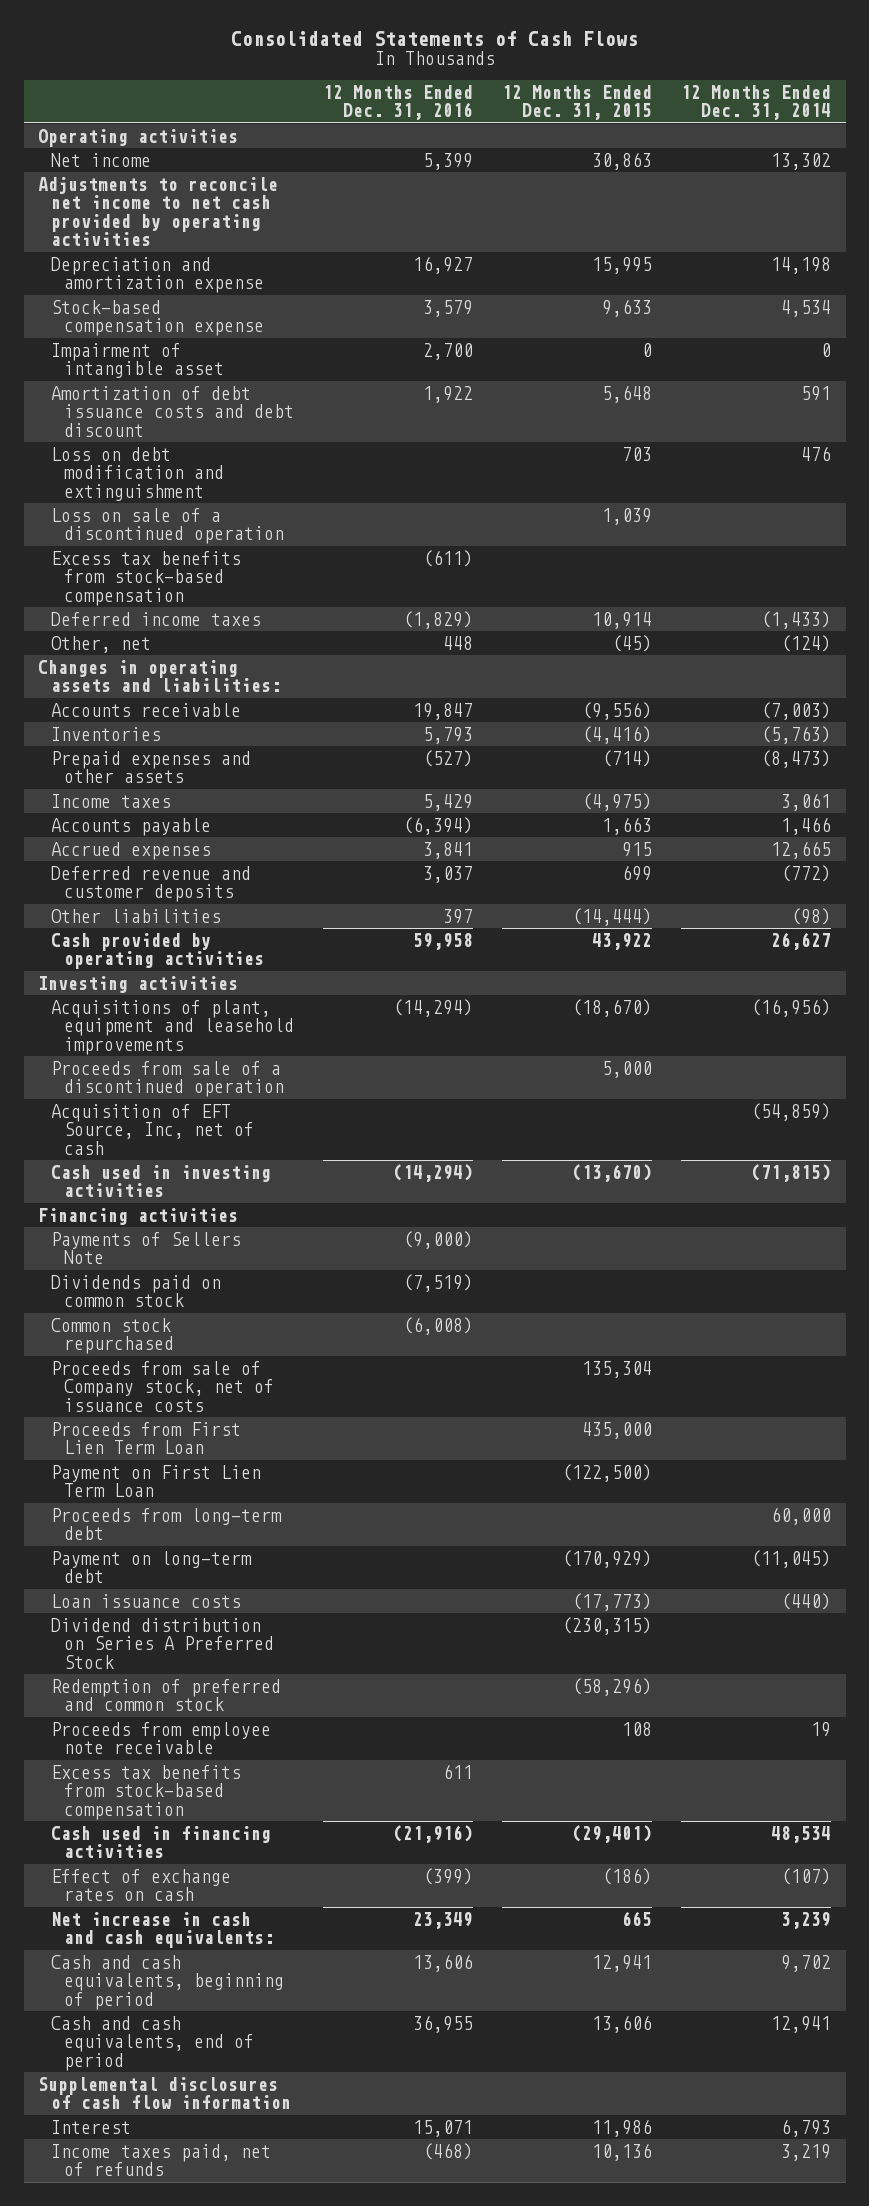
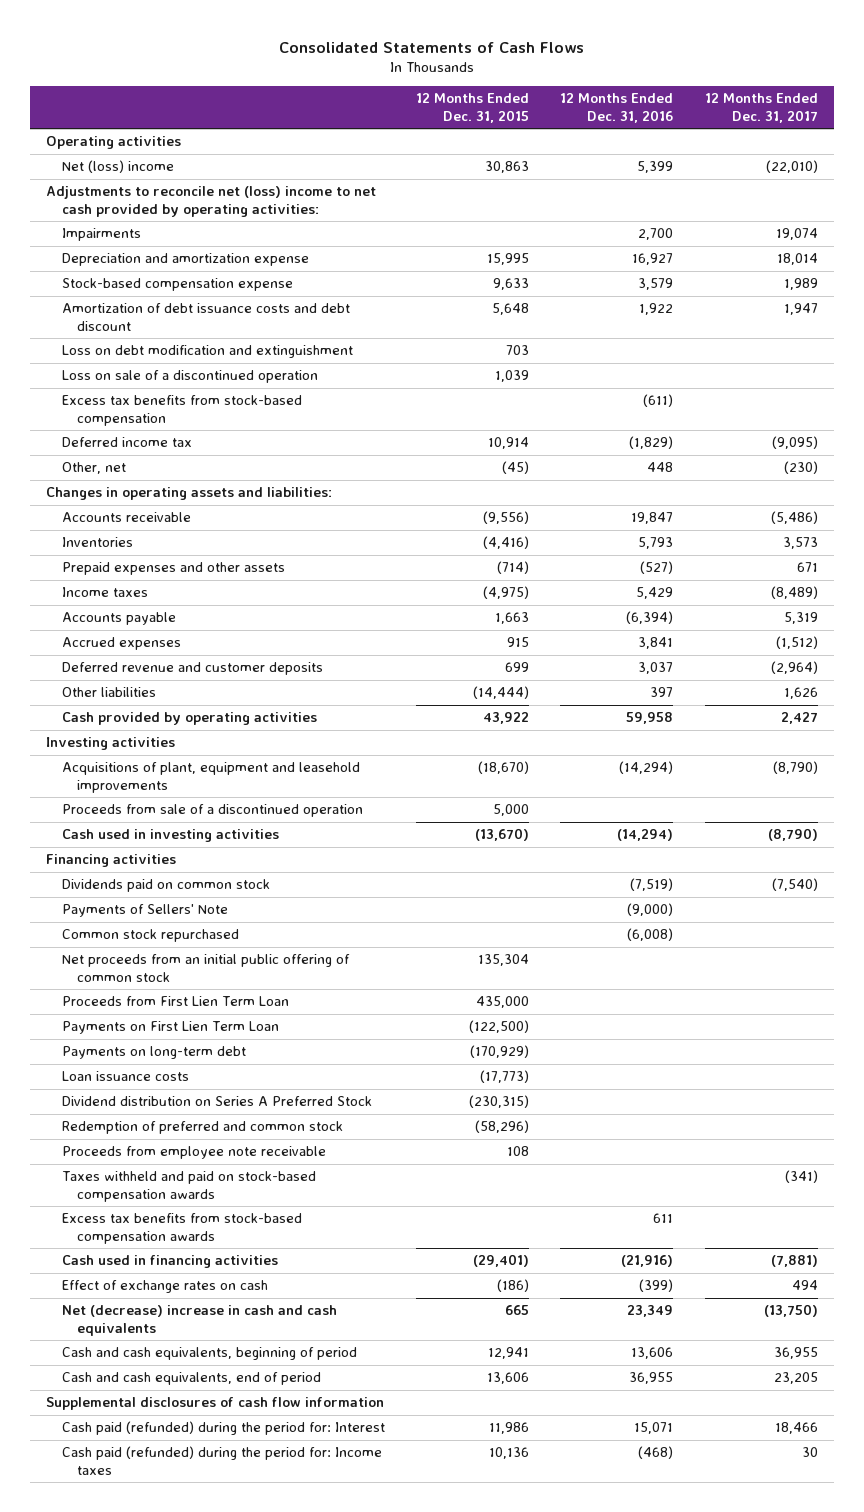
- | 12 Months Ended Dec. 31, 2016 | 12 Months Ended Dec. 31, 2015 | 12 Months Ended Dec. 31, 2014
+ | 12 Months Ended Dec. 31, 2015 | 12 Months Ended Dec. 31, 2016 | 12 Months Ended Dec. 31, 2017
- Net income | 5,399 | 30,863 | 13,302
- Adjustments to reconcile net income to net cash provided by operating activities
+ Net (loss) income | 30,863 | 5,399 | (22,010)
+ Adjustments to reconcile net (loss) income to net cash provided by operating activities:
+ Impairments | | 2,700 | 19,074
- Impairment of intangible asset | 2,700 | 0 | 0
- Deferred income taxes | (1,829) | 10,914 | (1,433)
+ Deferred income tax | 10,914 | (1,829) | (9,095)
- Acquisition of EFT Source, Inc, net of cash | | | (54,859)
- Payments of Sellers Note | (9,000) | |
+ Payments of Sellers' Note | | (9,000) |
- Proceeds from sale of Company stock, net of issuance costs | | 135,304 |
+ Net proceeds from an initial public offering of common stock | 135,304 | |
- Payment on First Lien Term Loan | | (122,500) |
- Proceeds from long-term debt | | | 60,000
- Payment on long-term debt | | (170,929) | (11,045)
+ Payments on First Lien Term Loan | (122,500) | |
+ Payments on long-term debt | (170,929) | |
- Excess tax benefits from stock-based compensation | 611 | |
+ Taxes withheld and paid on stock-based compensation awards | | | (341)
+ Excess tax benefits from stock-based compensation awards | | 611 |
- Net increase in cash and cash equivalents: | 23,349 | 665 | 3,239
+ Net (decrease) increase in cash and cash equivalents | 665 | 23,349 | (13,750)
- Interest | 15,071 | 11,986 | 6,793
- Income taxes paid, net of refunds | (468) | 10,136 | 3,219
+ Cash paid (refunded) during the period for: Interest | 11,986 | 15,071 | 18,466
+ Cash paid (refunded) during the period for: Income taxes | 10,136 | (468) | 30

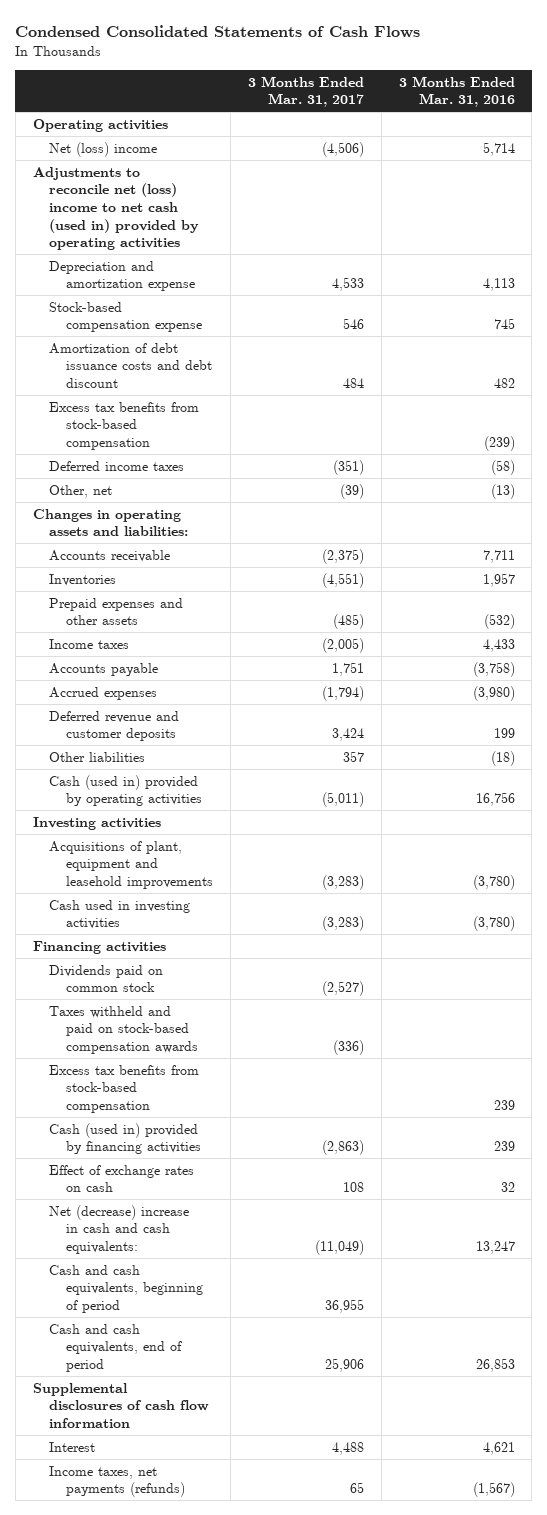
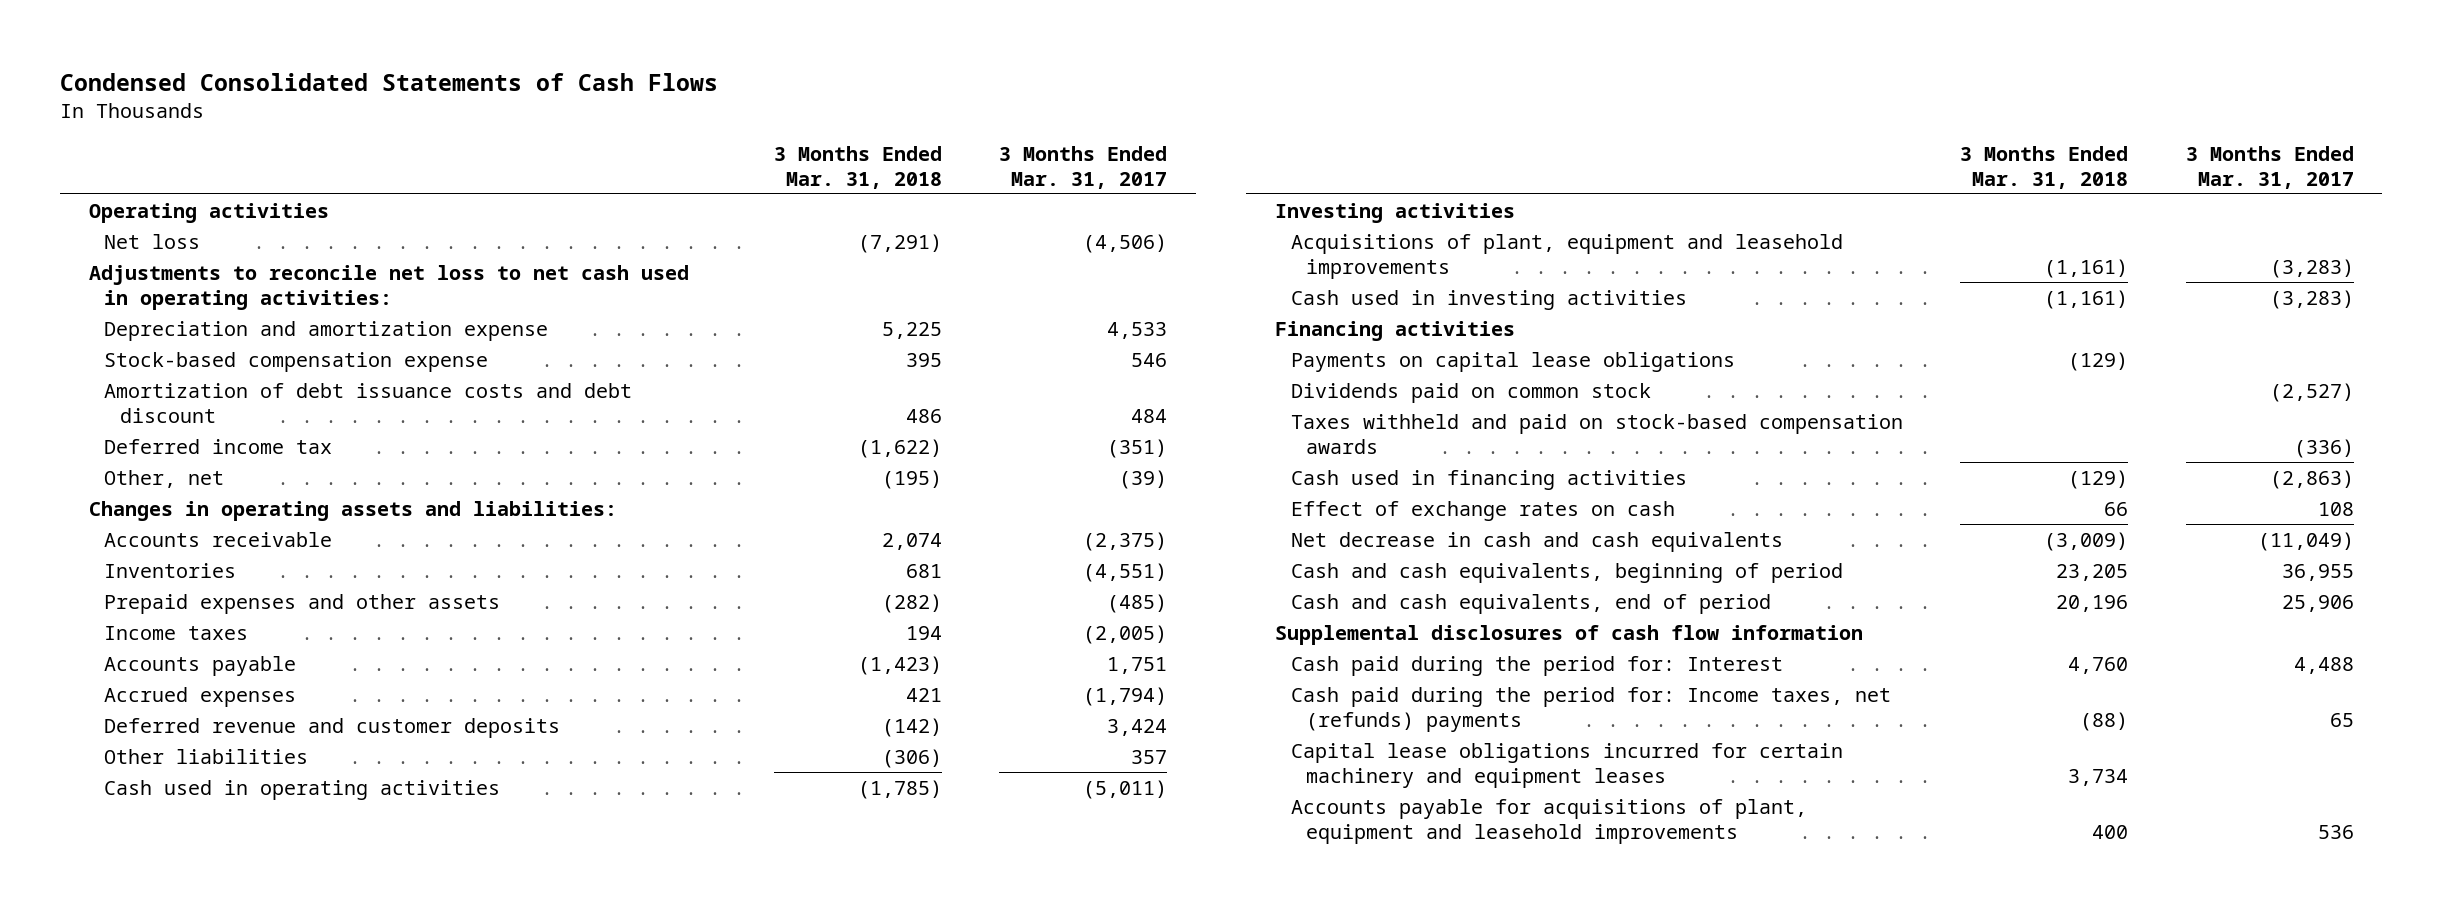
- | 3 Months Ended Mar. 31, 2017 | 3 Months Ended Mar. 31, 2016
+ | 3 Months Ended Mar. 31, 2018 | 3 Months Ended Mar. 31, 2017
- Net (loss) income | (4,506) | 5,714
- Adjustments to reconcile net (loss) income to net cash (used in) provided by operating activities
+ Net loss | (7,291) | (4,506)
+ Adjustments to reconcile net loss to net cash used in operating activities:
- Excess tax benefits from stock-based compensation | | (239)
- Deferred income taxes | (351) | (58)
+ Deferred income tax | (1,622) | (351)
- Cash (used in) provided by operating activities | (5,011) | 16,756
+ Cash used in operating activities | (1,785) | (5,011)
+ Payments on capital lease obligations | (129) |
- Excess tax benefits from stock-based compensation | | 239
- Cash (used in) provided by financing activities | (2,863) | 239
+ Cash used in financing activities | (129) | (2,863)
- Net (decrease) increase in cash and cash equivalents: | (11,049) | 13,247
+ Net decrease in cash and cash equivalents | (3,009) | (11,049)
- Interest | 4,488 | 4,621
- Income taxes, net payments (refunds) | 65 | (1,567)
+ Cash paid during the period for: Interest | 4,760 | 4,488
+ Cash paid during the period for: Income taxes, net (refunds) payments | (88) | 65
+ Capital lease obligations incurred for certain machinery and equipment leases | 3,734 |
+ Accounts payable for acquisitions of plant, equipment and leasehold improvements | 400 | 536

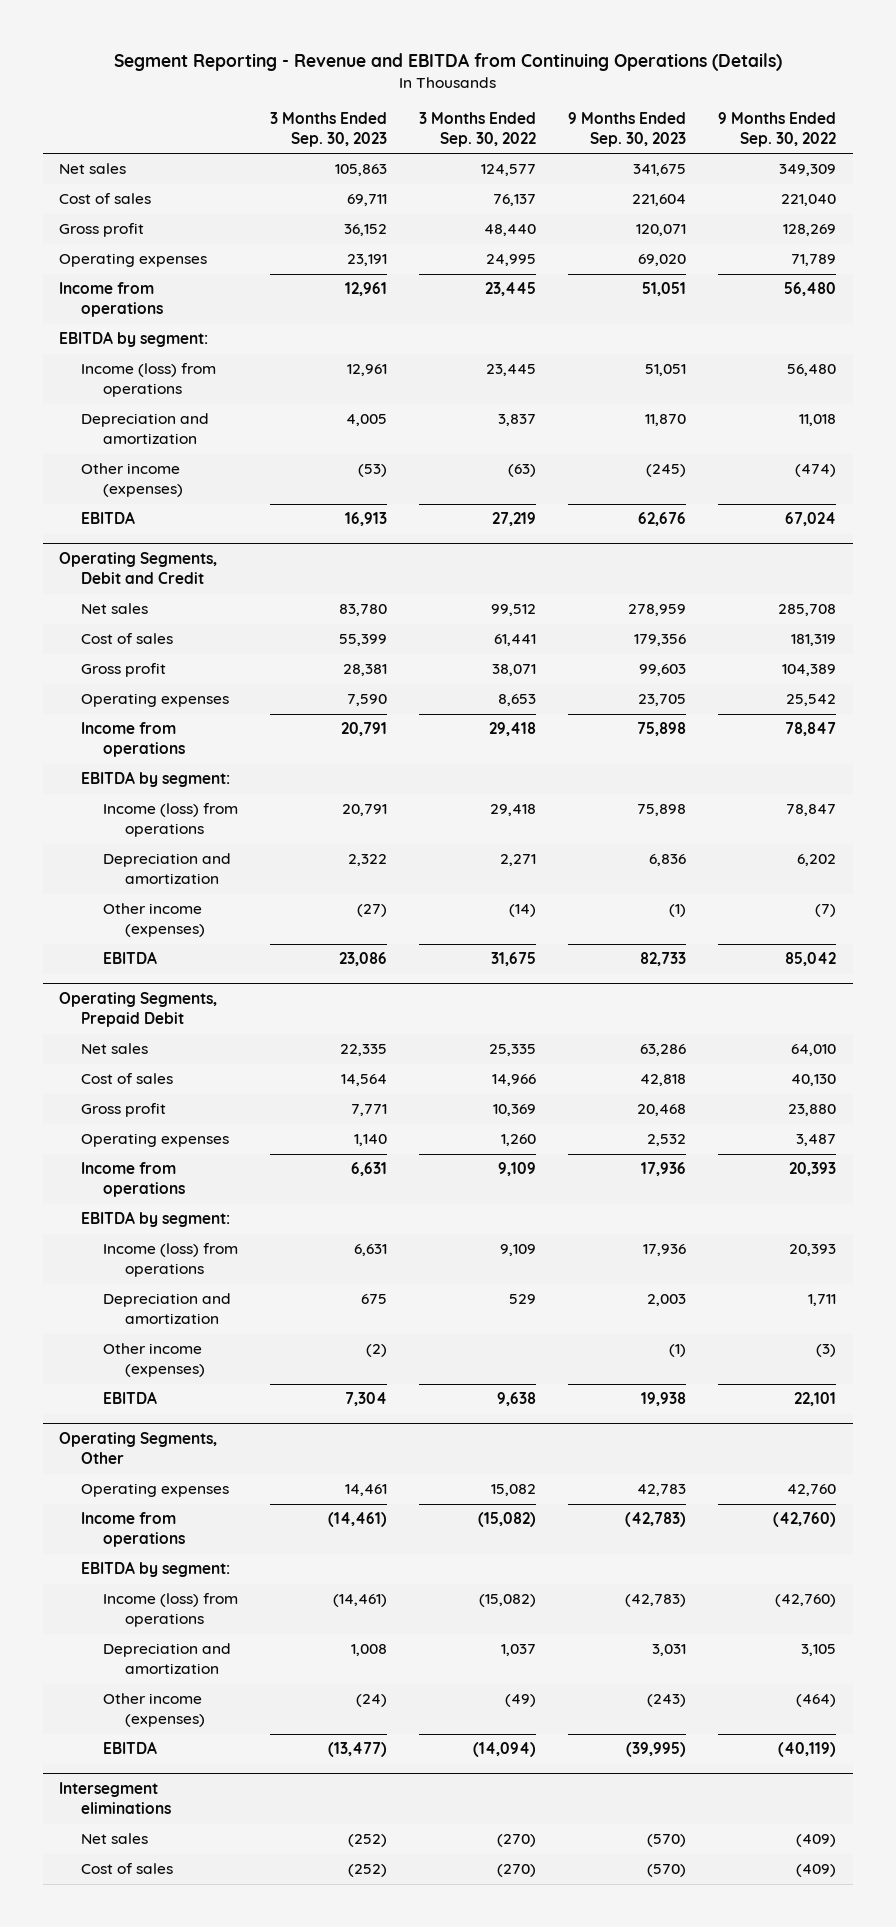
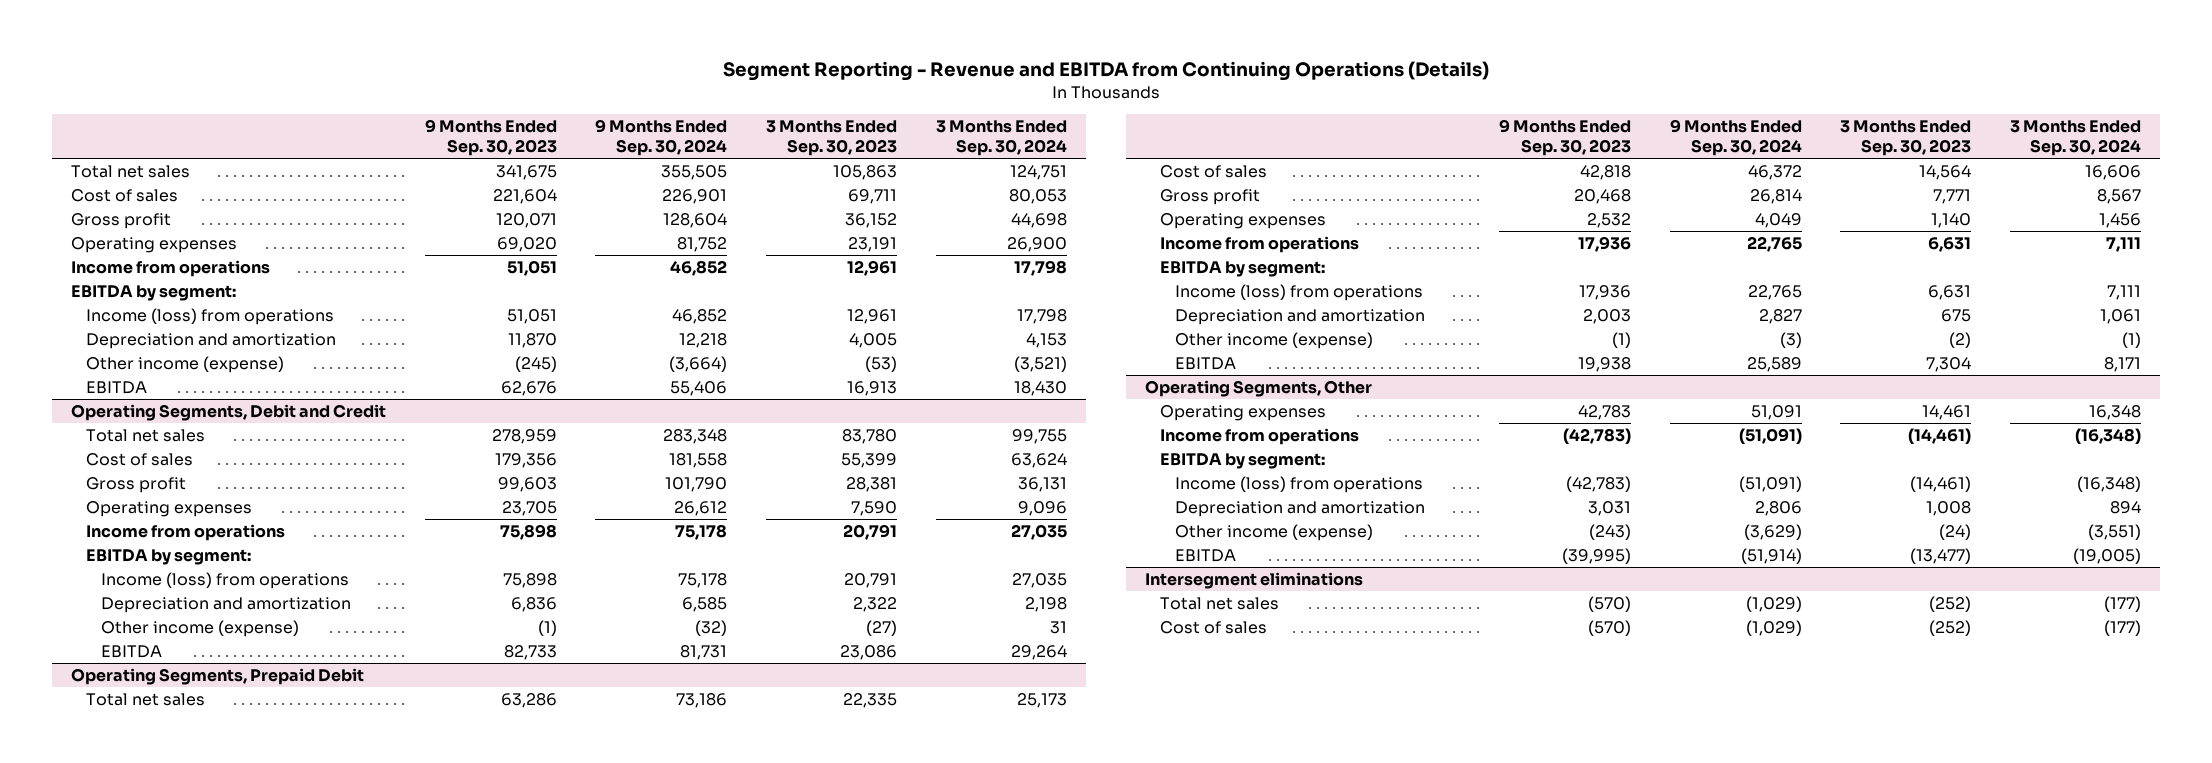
- | 3 Months Ended Sep. 30, 2023 | 3 Months Ended Sep. 30, 2022 | 9 Months Ended Sep. 30, 2023 | 9 Months Ended Sep. 30, 2022
+ | 9 Months Ended Sep. 30, 2023 | 9 Months Ended Sep. 30, 2024 | 3 Months Ended Sep. 30, 2023 | 3 Months Ended Sep. 30, 2024
- Net sales | 105,863 | 124,577 | 341,675 | 349,309
+ Total net sales | 341,675 | 355,505 | 105,863 | 124,751
- Other income (expenses) | (53) | (63) | (245) | (474)
+ Other income (expense) | (245) | (3,664) | (53) | (3,521)
@ Operating Segments, Debit and Credit
- Net sales | 83,780 | 99,512 | 278,959 | 285,708
+ Total net sales | 278,959 | 283,348 | 83,780 | 99,755
- Other income (expenses) | (27) | (14) | (1) | (7)
+ Other income (expense) | (1) | (32) | (27) | 31
@ Operating Segments, Prepaid Debit
- Net sales | 22,335 | 25,335 | 63,286 | 64,010
+ Total net sales | 63,286 | 73,186 | 22,335 | 25,173
- Other income (expenses) | (2) | | (1) | (3)
+ Other income (expense) | (1) | (3) | (2) | (1)
@ Operating Segments, Other
- Other income (expenses) | (24) | (49) | (243) | (464)
+ Other income (expense) | (243) | (3,629) | (24) | (3,551)
@ Intersegment eliminations
- Net sales | (252) | (270) | (570) | (409)
+ Total net sales | (570) | (1,029) | (252) | (177)

